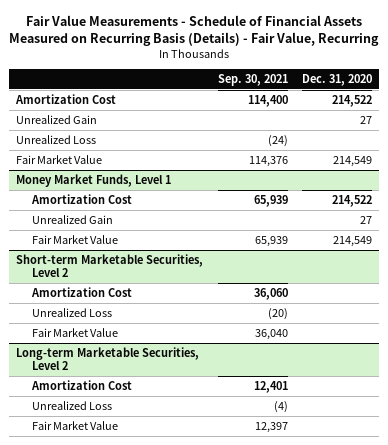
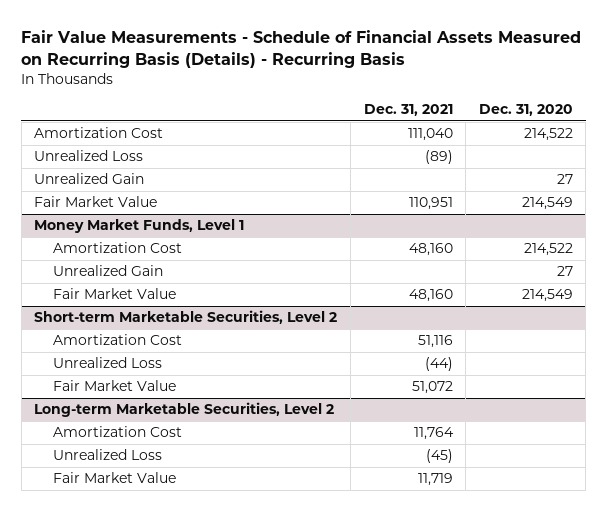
- Fair Value Measurements - Schedule of Financial Assets Measured on Recurring Basis (Details) - Fair Value, Recurring
+ Fair Value Measurements - Schedule of Financial Assets Measured on Recurring Basis (Details) - Recurring Basis
- | Sep. 30, 2021 | Dec. 31, 2020
+ | Dec. 31, 2021 | Dec. 31, 2020
moved down: Unrealized Gain | | 27

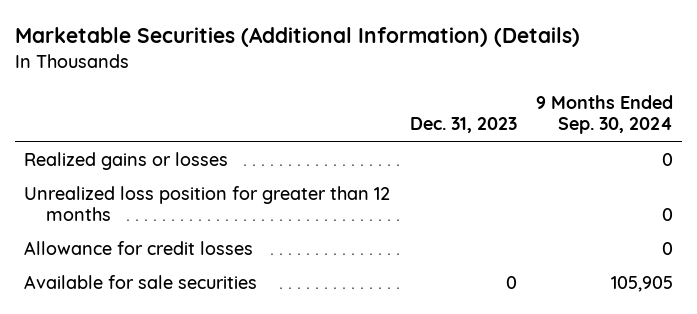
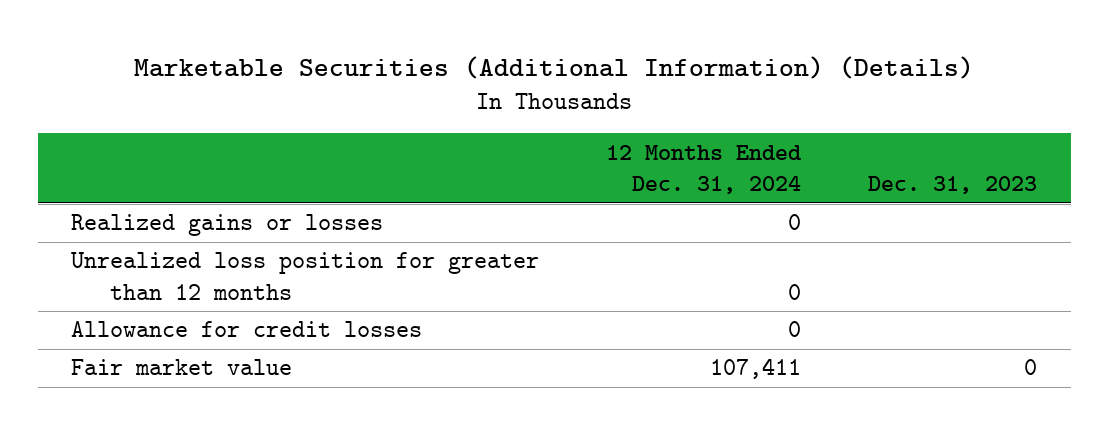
- | Dec. 31, 2023 | 9 Months Ended Sep. 30, 2024
+ | 12 Months Ended Dec. 31, 2024 | Dec. 31, 2023
- Available for sale securities | 0 | 105,905
+ Fair market value | 107,411 | 0

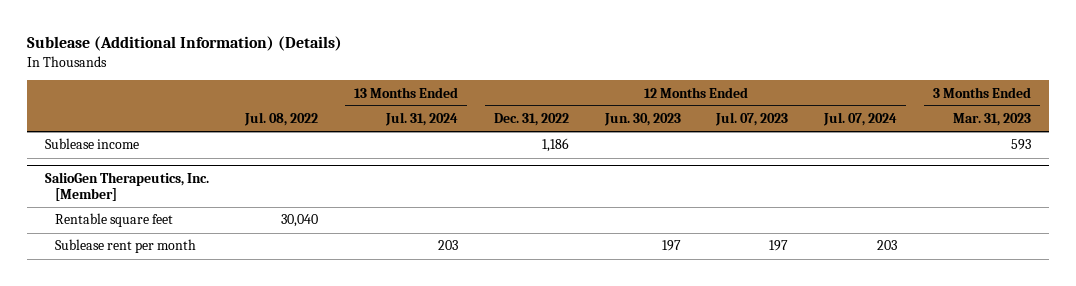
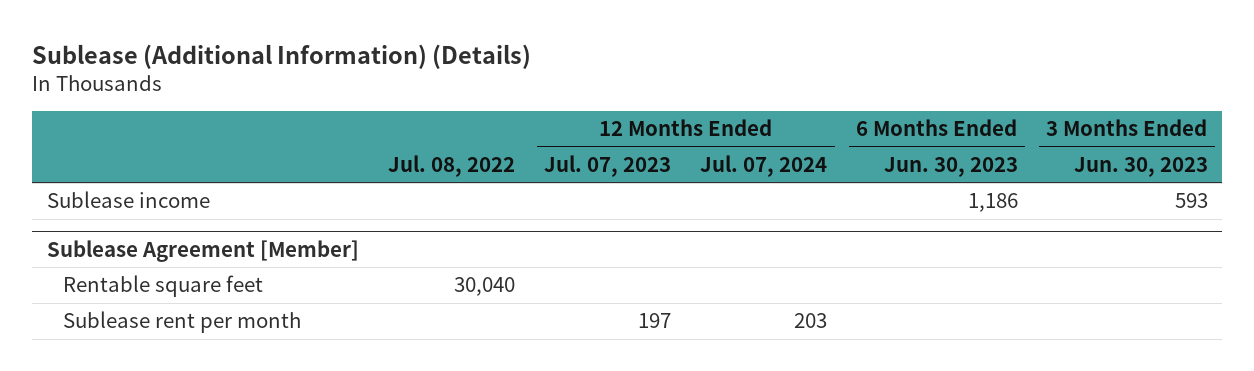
- | Jul. 08, 2022 | 13 Months Ended Jul. 31, 2024 | 12 Months Ended Dec. 31, 2022 | 12 Months Ended Jun. 30, 2023 | 12 Months Ended Jul. 07, 2023 | 12 Months Ended Jul. 07, 2024 | 3 Months Ended Mar. 31, 2023
+ | Jul. 08, 2022 | 12 Months Ended Jul. 07, 2023 | 12 Months Ended Jul. 07, 2024 | 6 Months Ended Jun. 30, 2023 | 3 Months Ended Jun. 30, 2023
- SalioGen Therapeutics, Inc. [Member]
+ Sublease Agreement [Member]

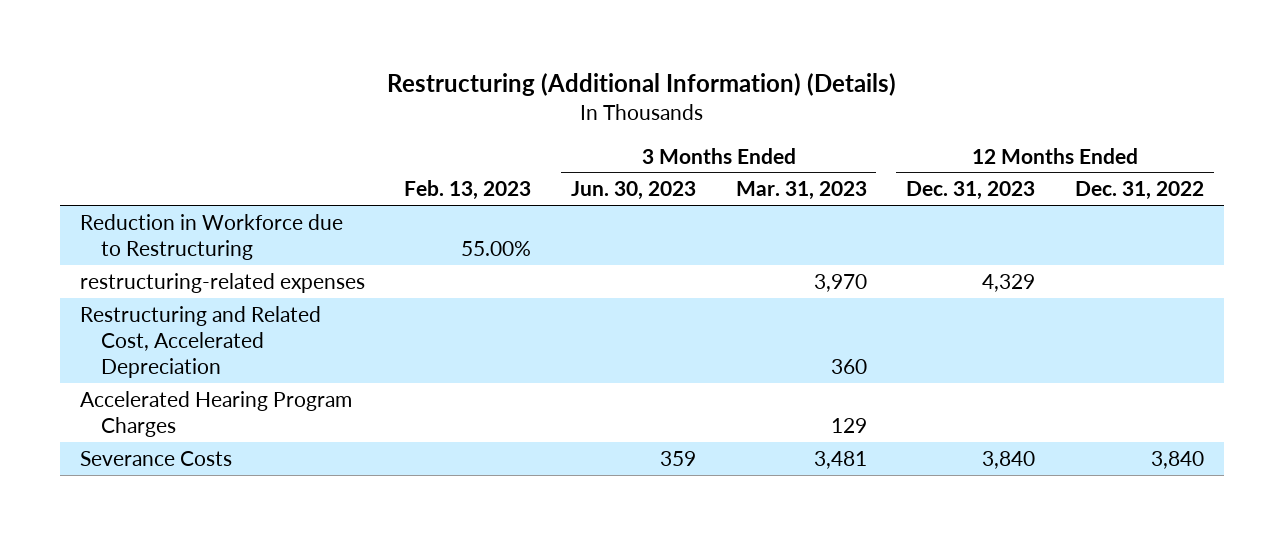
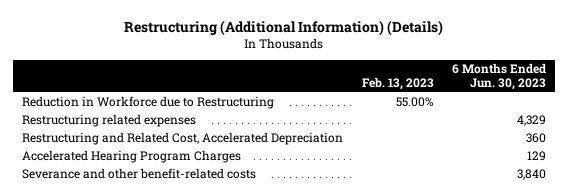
- | Feb. 13, 2023 | 3 Months Ended Jun. 30, 2023 | 3 Months Ended Mar. 31, 2023 | 12 Months Ended Dec. 31, 2023 | 12 Months Ended Dec. 31, 2022
+ | Feb. 13, 2023 | 6 Months Ended Jun. 30, 2023
- restructuring-related expenses | | | 3,970 | 4,329 |
+ Restructuring related expenses | | 4,329
- Severance Costs | | 359 | 3,481 | 3,840 | 3,840
+ Severance and other benefit-related costs | | 3,840

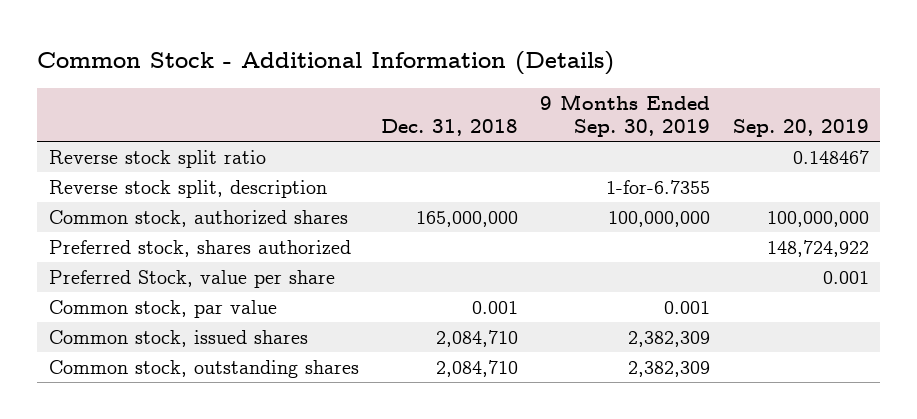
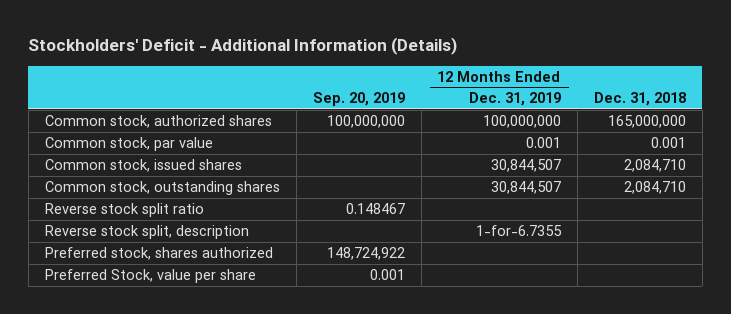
- Common Stock - Additional Information (Details)
+ Stockholders' Deficit - Additional Information (Details)
- | Dec. 31, 2018 | 9 Months Ended Sep. 30, 2019 | Sep. 20, 2019
+ | Sep. 20, 2019 | 12 Months Ended Dec. 31, 2019 | Dec. 31, 2018
moved down: Reverse stock split ratio | 0.148467 | |
moved down: Reverse stock split, description | | 1-for-6.7355 |
moved down: Preferred stock, shares authorized | 148,724,922 | |
moved down: Preferred Stock, value per share | 0.001 | |

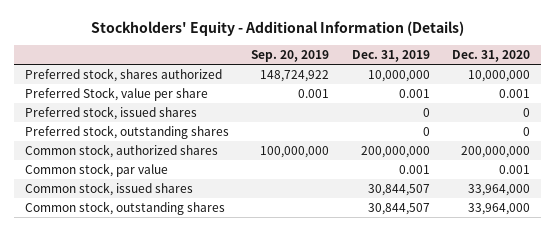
- Stockholders' Deficit - Additional Information (Details)
+ Stockholders' Equity - Additional Information (Details)
- | Sep. 20, 2019 | 12 Months Ended Dec. 31, 2019 | Dec. 31, 2018
+ | Sep. 20, 2019 | Dec. 31, 2019 | Dec. 31, 2020
moved up: Preferred stock, shares authorized | 148,724,922 | 10,000,000 | 10,000,000
moved up: Preferred Stock, value per share | 0.001 | 0.001 | 0.001
+ Preferred stock, issued shares | | 0 | 0
+ Preferred stock, outstanding shares | | 0 | 0
- Reverse stock split ratio | 0.148467 | |
- Reverse stock split, description | | 1-for-6.7355 |

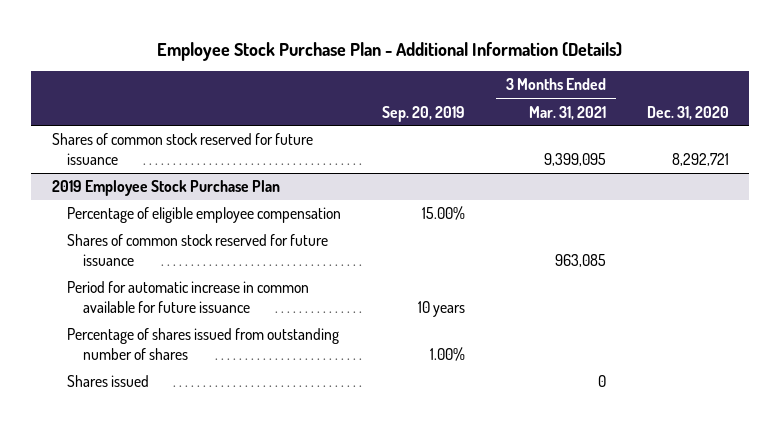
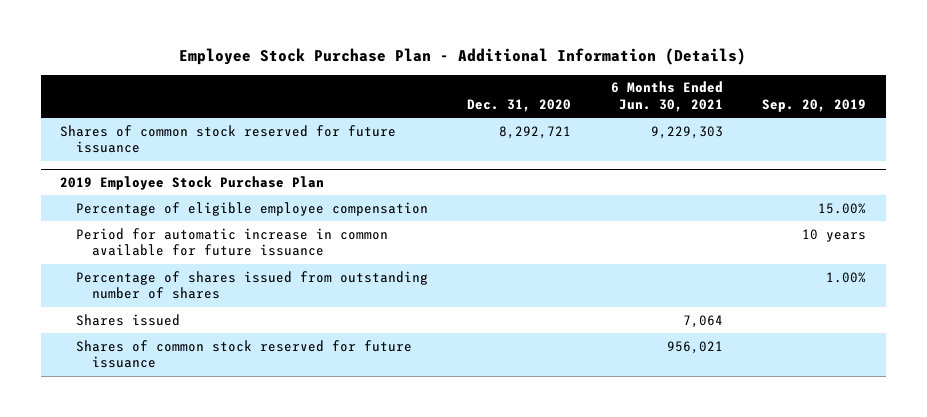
- | Sep. 20, 2019 | 3 Months Ended Mar. 31, 2021 | Dec. 31, 2020
+ | Dec. 31, 2020 | 6 Months Ended Jun. 30, 2021 | Sep. 20, 2019
@ 2019 Employee Stock Purchase Plan
moved down: Shares of common stock reserved for future issuance | | 956,021 |

